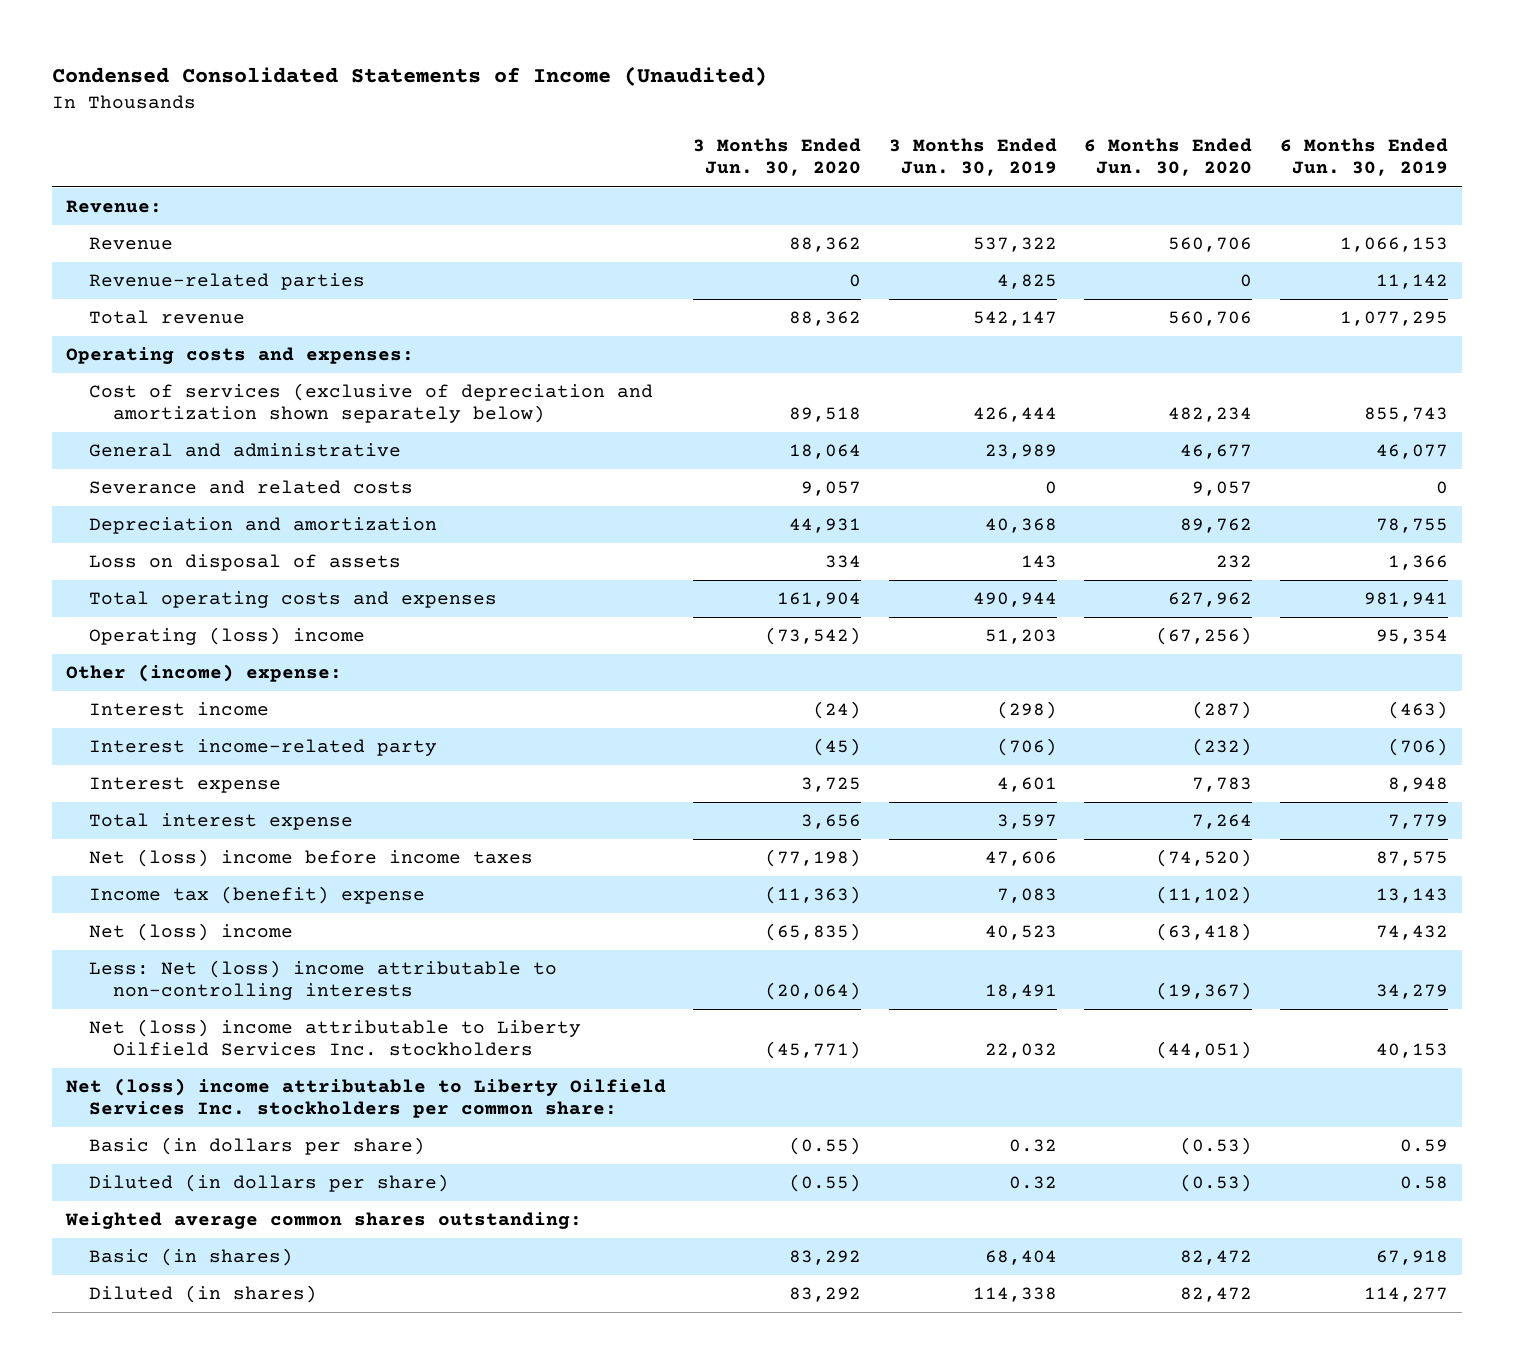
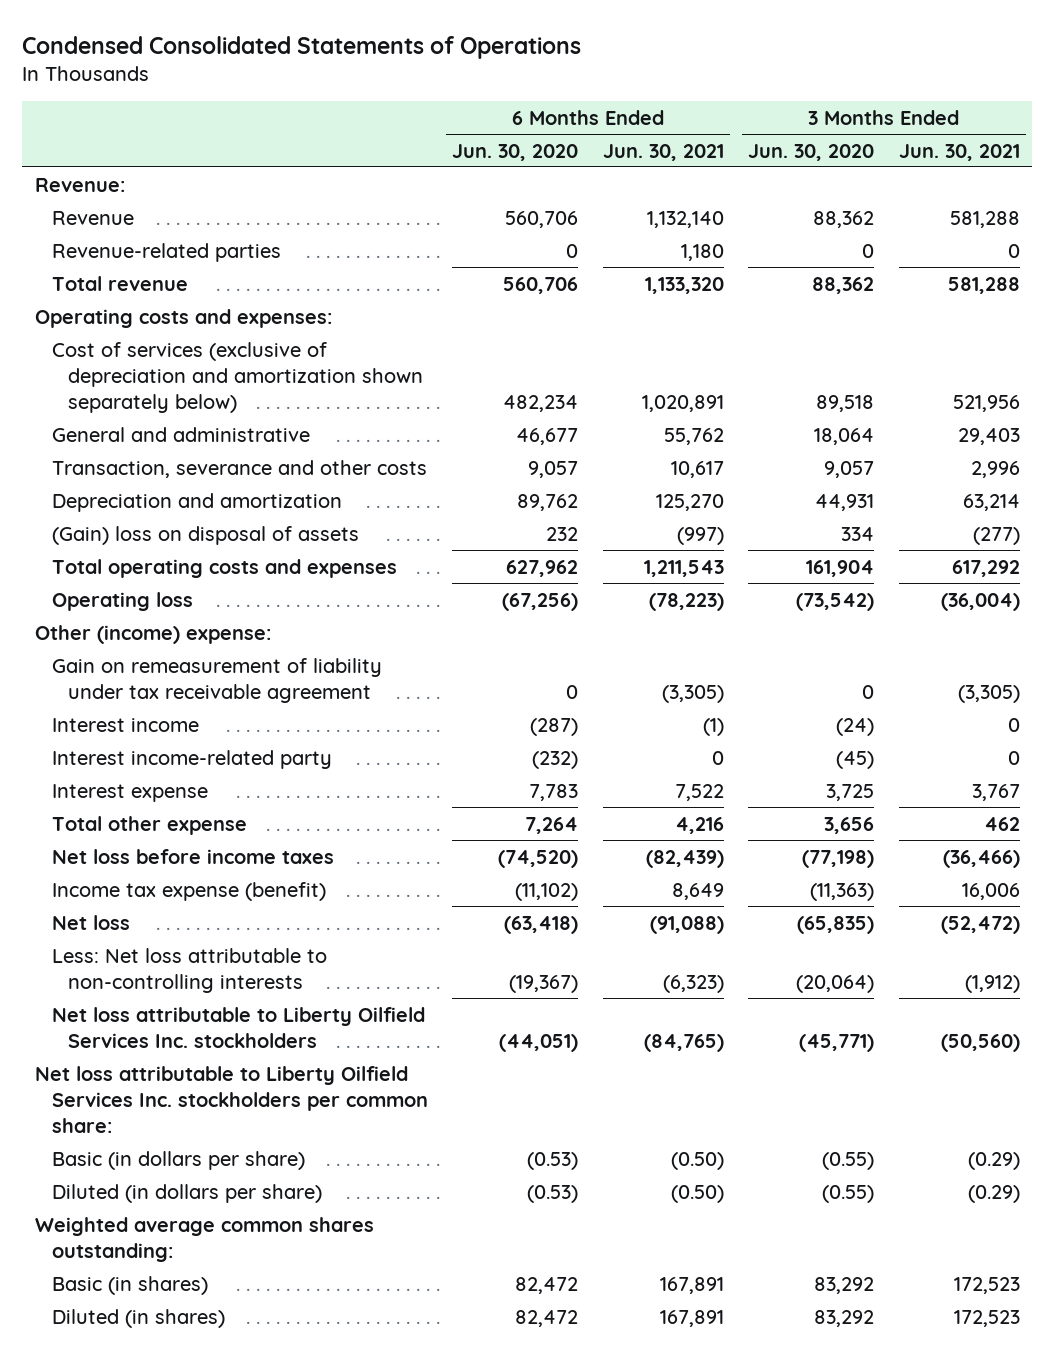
- Condensed Consolidated Statements of Income (Unaudited)
+ Condensed Consolidated Statements of Operations
- | 3 Months Ended Jun. 30, 2020 | 3 Months Ended Jun. 30, 2019 | 6 Months Ended Jun. 30, 2020 | 6 Months Ended Jun. 30, 2019
+ | 6 Months Ended Jun. 30, 2020 | 6 Months Ended Jun. 30, 2021 | 3 Months Ended Jun. 30, 2020 | 3 Months Ended Jun. 30, 2021
- Severance and related costs | 9,057 | 0 | 9,057 | 0
+ Transaction, severance and other costs | 9,057 | 10,617 | 9,057 | 2,996
- Loss on disposal of assets | 334 | 143 | 232 | 1,366
+ (Gain) loss on disposal of assets | 232 | (997) | 334 | (277)
- Operating (loss) income | (73,542) | 51,203 | (67,256) | 95,354
+ Operating loss | (67,256) | (78,223) | (73,542) | (36,004)
+ Gain on remeasurement of liability under tax receivable agreement | 0 | (3,305) | 0 | (3,305)
- Total interest expense | 3,656 | 3,597 | 7,264 | 7,779
- Net (loss) income before income taxes | (77,198) | 47,606 | (74,520) | 87,575
- Income tax (benefit) expense | (11,363) | 7,083 | (11,102) | 13,143
- Net (loss) income | (65,835) | 40,523 | (63,418) | 74,432
- Less: Net (loss) income attributable to non-controlling interests | (20,064) | 18,491 | (19,367) | 34,279
- Net (loss) income attributable to Liberty Oilfield Services Inc. stockholders | (45,771) | 22,032 | (44,051) | 40,153
- Net (loss) income attributable to Liberty Oilfield Services Inc. stockholders per common share:
+ Total other expense | 7,264 | 4,216 | 3,656 | 462
+ Net loss before income taxes | (74,520) | (82,439) | (77,198) | (36,466)
+ Income tax expense (benefit) | (11,102) | 8,649 | (11,363) | 16,006
+ Net loss | (63,418) | (91,088) | (65,835) | (52,472)
+ Less: Net loss attributable to non-controlling interests | (19,367) | (6,323) | (20,064) | (1,912)
+ Net loss attributable to Liberty Oilfield Services Inc. stockholders | (44,051) | (84,765) | (45,771) | (50,560)
+ Net loss attributable to Liberty Oilfield Services Inc. stockholders per common share:

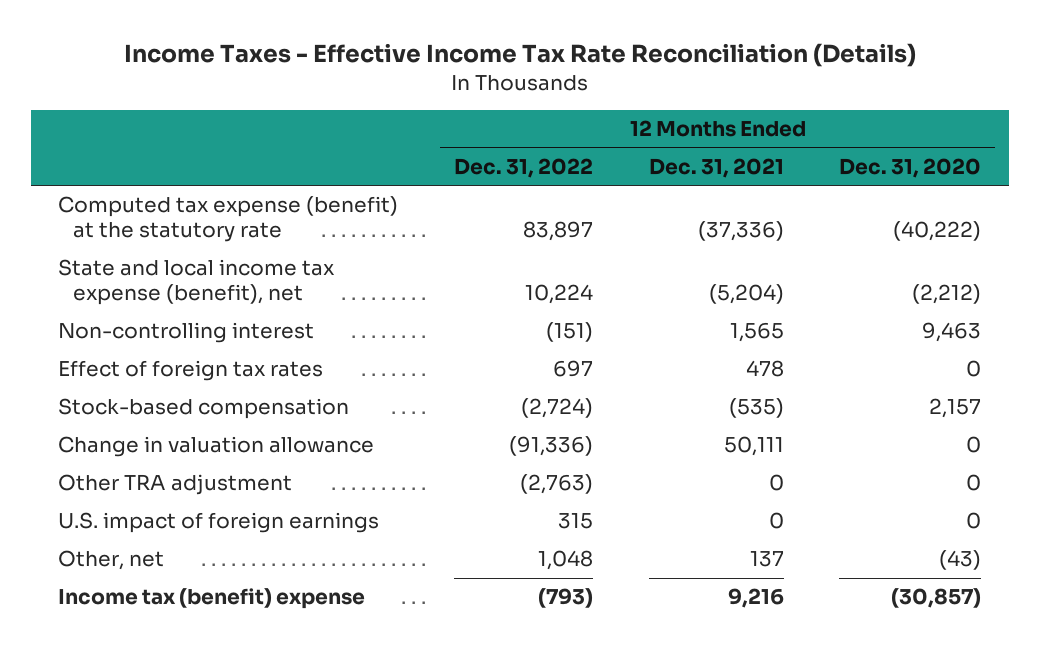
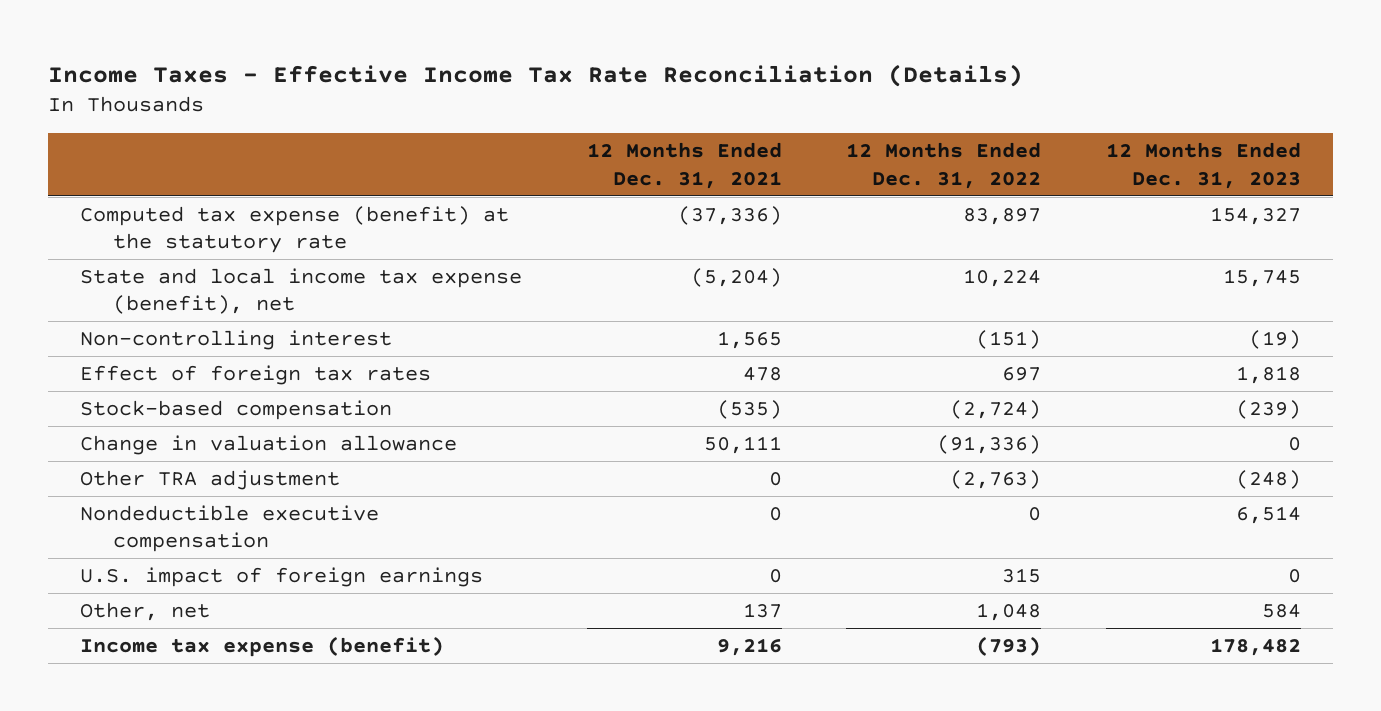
- | 12 Months Ended Dec. 31, 2022 | 12 Months Ended Dec. 31, 2021 | 12 Months Ended Dec. 31, 2020
+ | 12 Months Ended Dec. 31, 2021 | 12 Months Ended Dec. 31, 2022 | 12 Months Ended Dec. 31, 2023
+ Nondeductible executive compensation | 0 | 0 | 6,514
- Income tax (benefit) expense | (793) | 9,216 | (30,857)
+ Income tax expense (benefit) | 9,216 | (793) | 178,482

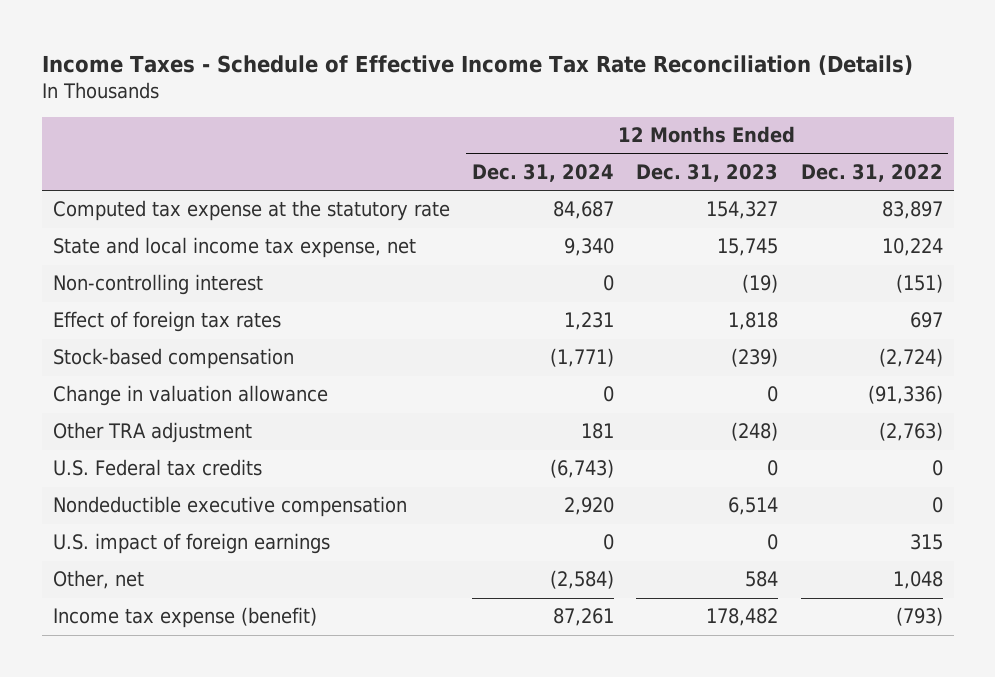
- Income Taxes - Effective Income Tax Rate Reconciliation (Details)
+ Income Taxes - Schedule of Effective Income Tax Rate Reconciliation (Details)
- | 12 Months Ended Dec. 31, 2021 | 12 Months Ended Dec. 31, 2022 | 12 Months Ended Dec. 31, 2023
+ | 12 Months Ended Dec. 31, 2024 | 12 Months Ended Dec. 31, 2023 | 12 Months Ended Dec. 31, 2022
- Computed tax expense (benefit) at the statutory rate | (37,336) | 83,897 | 154,327
- State and local income tax expense (benefit), net | (5,204) | 10,224 | 15,745
+ Computed tax expense at the statutory rate | 84,687 | 154,327 | 83,897
+ State and local income tax expense, net | 9,340 | 15,745 | 10,224
+ U.S. Federal tax credits | (6,743) | 0 | 0

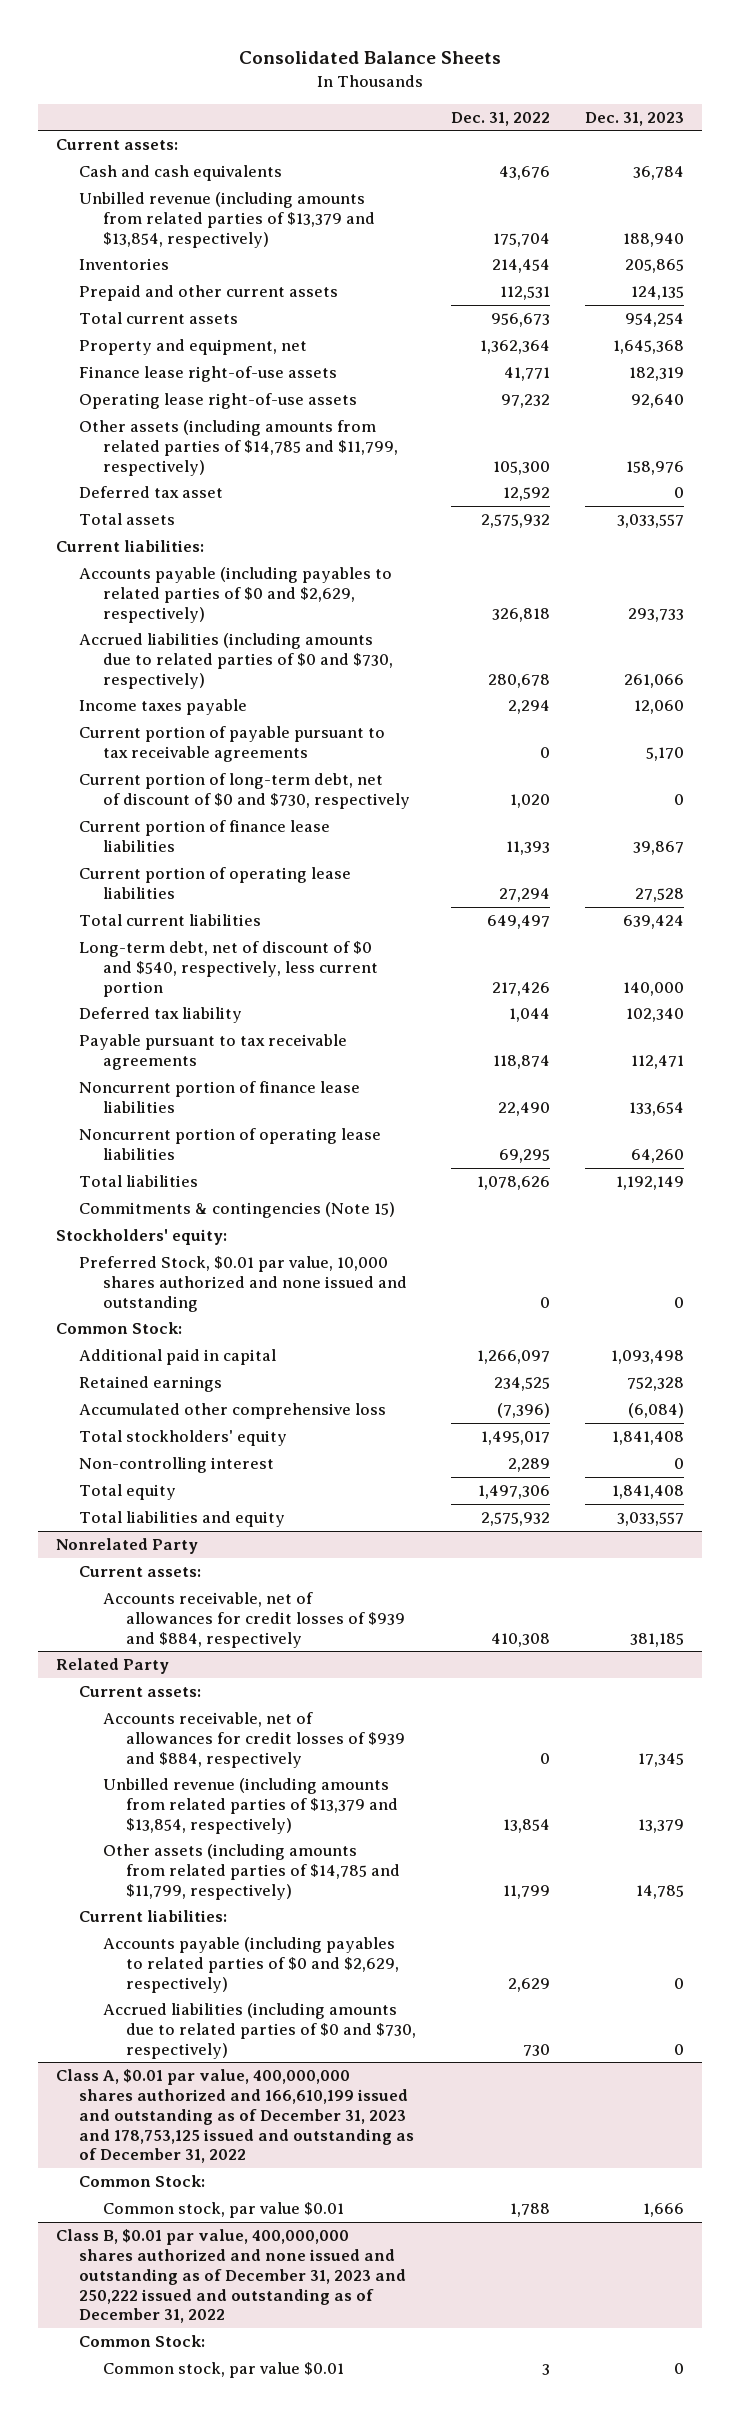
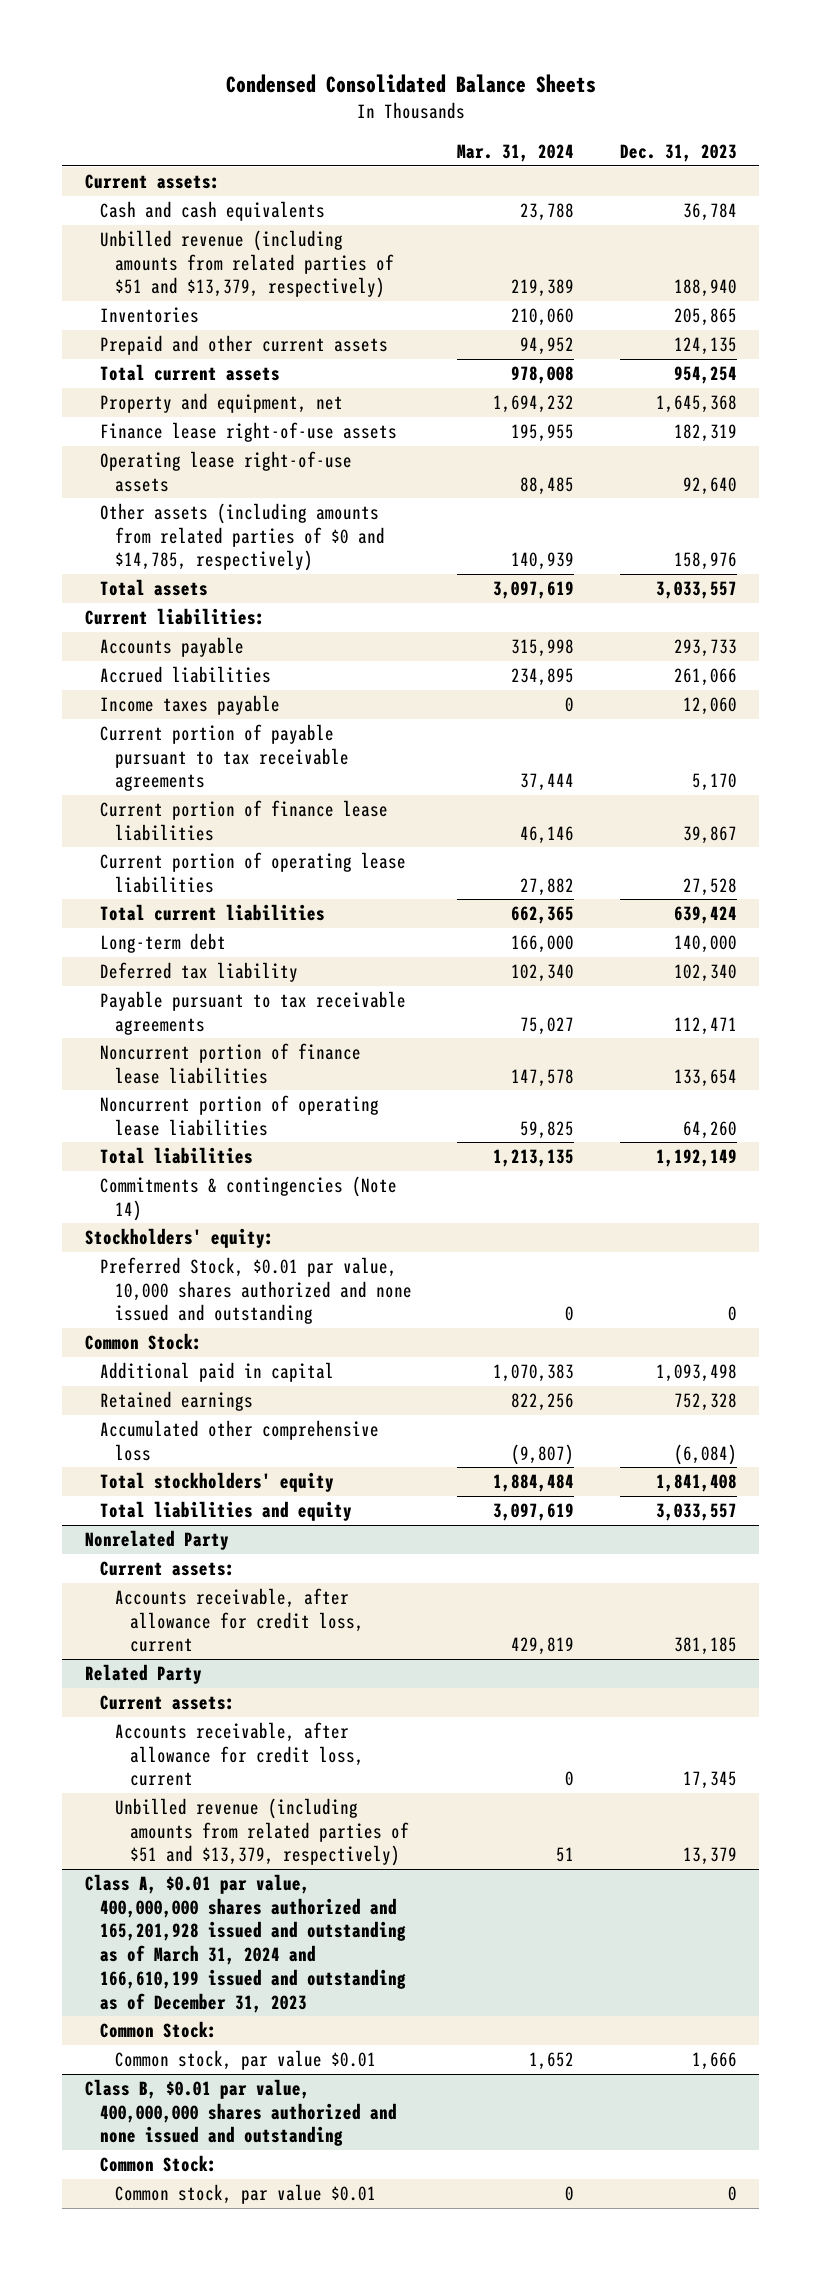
- Consolidated Balance Sheets
+ Condensed Consolidated Balance Sheets
- | Dec. 31, 2022 | Dec. 31, 2023
+ | Mar. 31, 2024 | Dec. 31, 2023
- Unbilled revenue (including amounts from related parties of $13,379 and $13,854, respectively) | 175,704 | 188,940
+ Unbilled revenue (including amounts from related parties of $51 and $13,379, respectively) | 219,389 | 188,940
- Other assets (including amounts from related parties of $14,785 and $11,799, respectively) | 105,300 | 158,976
- Deferred tax asset | 12,592 | 0
+ Other assets (including amounts from related parties of $0 and $14,785, respectively) | 140,939 | 158,976
- Accounts payable (including payables to related parties of $0 and $2,629, respectively) | 326,818 | 293,733
- Accrued liabilities (including amounts due to related parties of $0 and $730, respectively) | 280,678 | 261,066
+ Accounts payable | 315,998 | 293,733
+ Accrued liabilities | 234,895 | 261,066
- Current portion of long-term debt, net of discount of $0 and $730, respectively | 1,020 | 0
- Long-term debt, net of discount of $0 and $540, respectively, less current portion | 217,426 | 140,000
+ Long-term debt | 166,000 | 140,000
- Commitments & contingencies (Note 15)
+ Commitments & contingencies (Note 14)
- Non-controlling interest | 2,289 | 0
- Total equity | 1,497,306 | 1,841,408
@ Nonrelated Party
- Accounts receivable, net of allowances for credit losses of $939 and $884, respectively | 410,308 | 381,185
+ Accounts receivable, after allowance for credit loss, current | 429,819 | 381,185
@ Related Party
- Accounts receivable, net of allowances for credit losses of $939 and $884, respectively | 0 | 17,345
- Unbilled revenue (including amounts from related parties of $13,379 and $13,854, respectively) | 13,854 | 13,379
- Other assets (including amounts from related parties of $14,785 and $11,799, respectively) | 11,799 | 14,785
- Current liabilities:
- Accounts payable (including payables to related parties of $0 and $2,629, respectively) | 2,629 | 0
- Accrued liabilities (including amounts due to related parties of $0 and $730, respectively) | 730 | 0
- Class A, $0.01 par value, 400,000,000 shares authorized and 166,610,199 issued and outstanding as of December 31, 2023 and 178,753,125 issued and outstanding as of December 31, 2022
@ Related Party
+ Accounts receivable, after allowance for credit loss, current | 0 | 17,345
+ Unbilled revenue (including amounts from related parties of $51 and $13,379, respectively) | 51 | 13,379
+ Class A, $0.01 par value, 400,000,000 shares authorized and 165,201,928 issued and outstanding as of March 31, 2024 and 166,610,199 issued and outstanding as of December 31, 2023
- Class B, $0.01 par value, 400,000,000 shares authorized and none issued and outstanding as of December 31, 2023 and 250,222 issued and outstanding as of December 31, 2022
+ Class B, $0.01 par value, 400,000,000 shares authorized and none issued and outstanding

